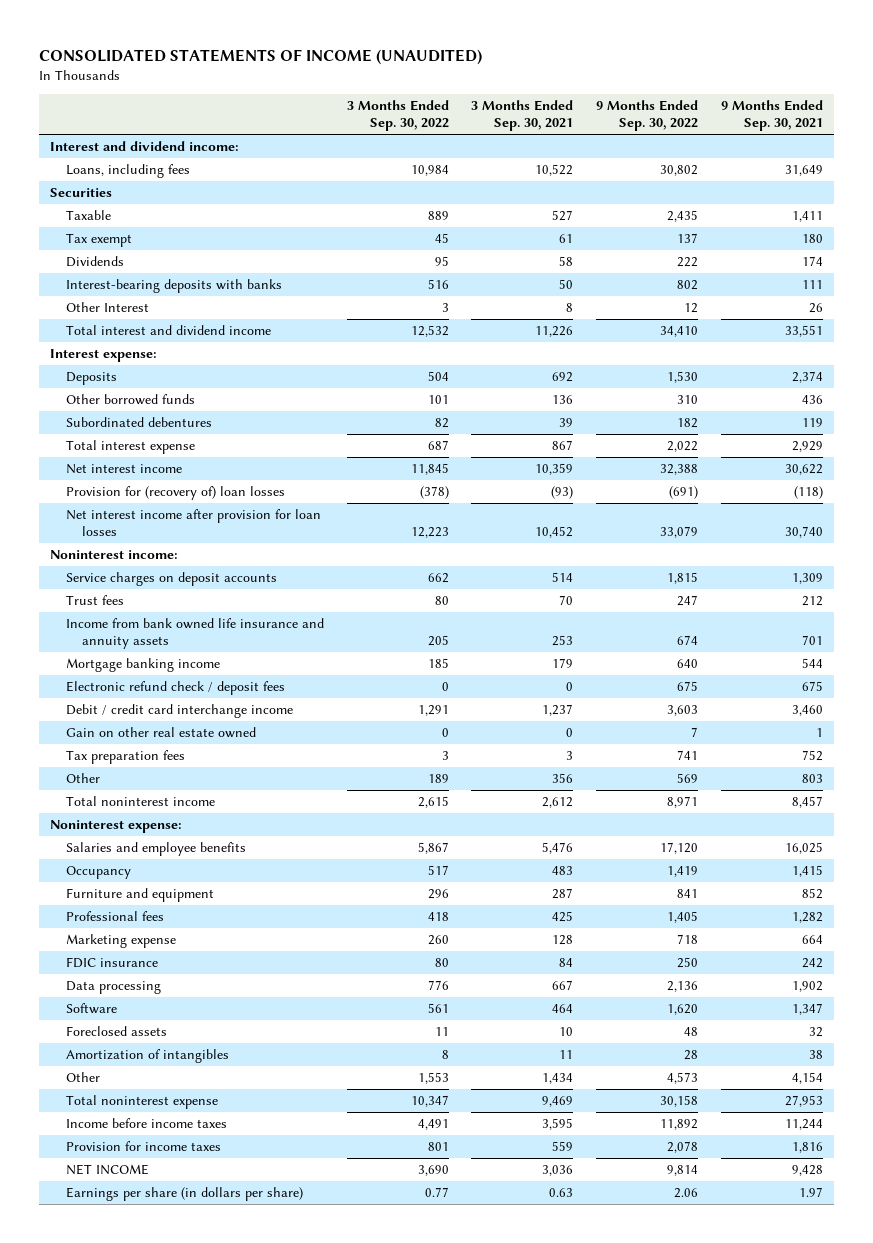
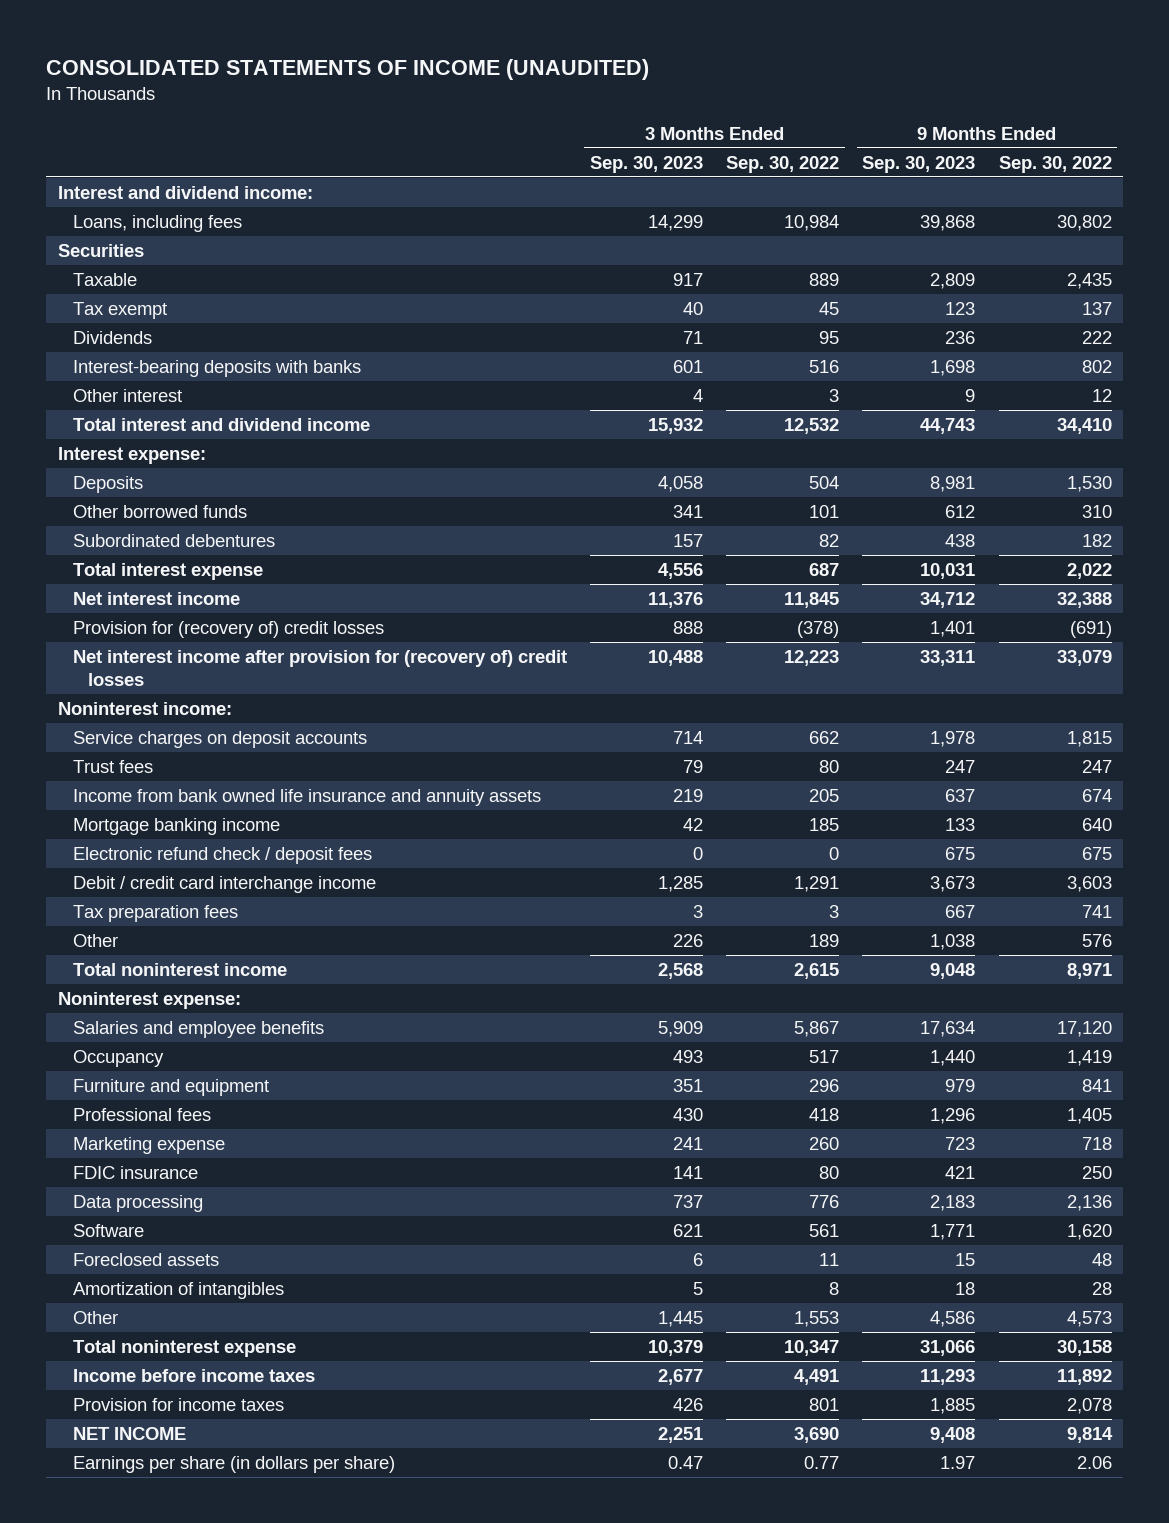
- | 3 Months Ended Sep. 30, 2022 | 3 Months Ended Sep. 30, 2021 | 9 Months Ended Sep. 30, 2022 | 9 Months Ended Sep. 30, 2021
+ | 3 Months Ended Sep. 30, 2023 | 3 Months Ended Sep. 30, 2022 | 9 Months Ended Sep. 30, 2023 | 9 Months Ended Sep. 30, 2022
- Other Interest | 3 | 8 | 12 | 26
+ Other interest | 4 | 3 | 9 | 12
- Provision for (recovery of) loan losses | (378) | (93) | (691) | (118)
- Net interest income after provision for loan losses | 12,223 | 10,452 | 33,079 | 30,740
+ Provision for (recovery of) credit losses | 888 | (378) | 1,401 | (691)
+ Net interest income after provision for (recovery of) credit losses | 10,488 | 12,223 | 33,311 | 33,079
- Gain on other real estate owned | 0 | 0 | 7 | 1
- Other | 189 | 356 | 569 | 803
+ Other | 226 | 189 | 1,038 | 576

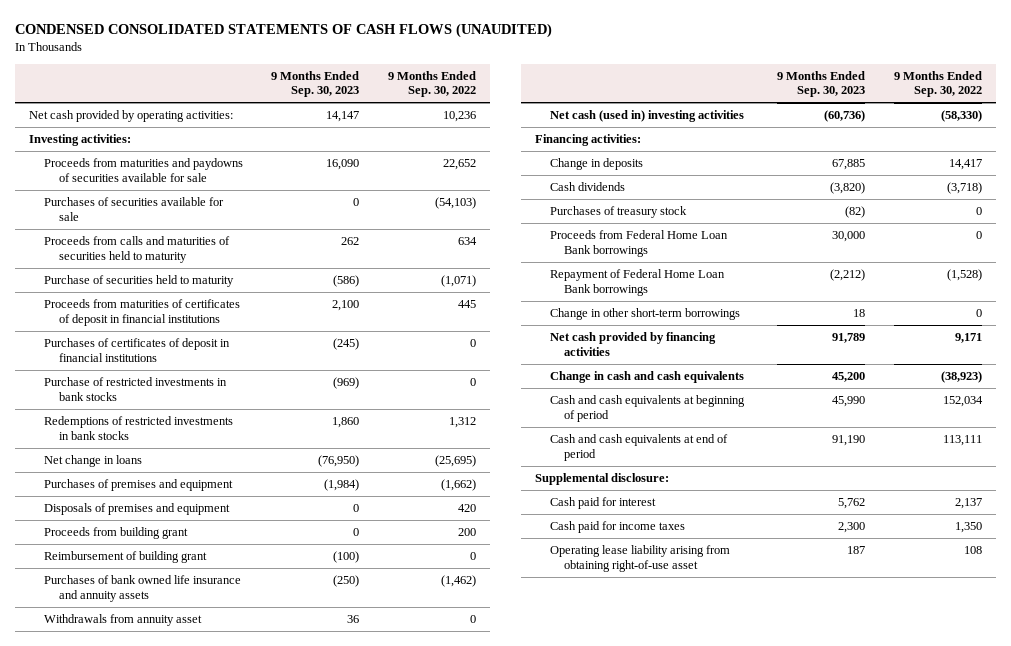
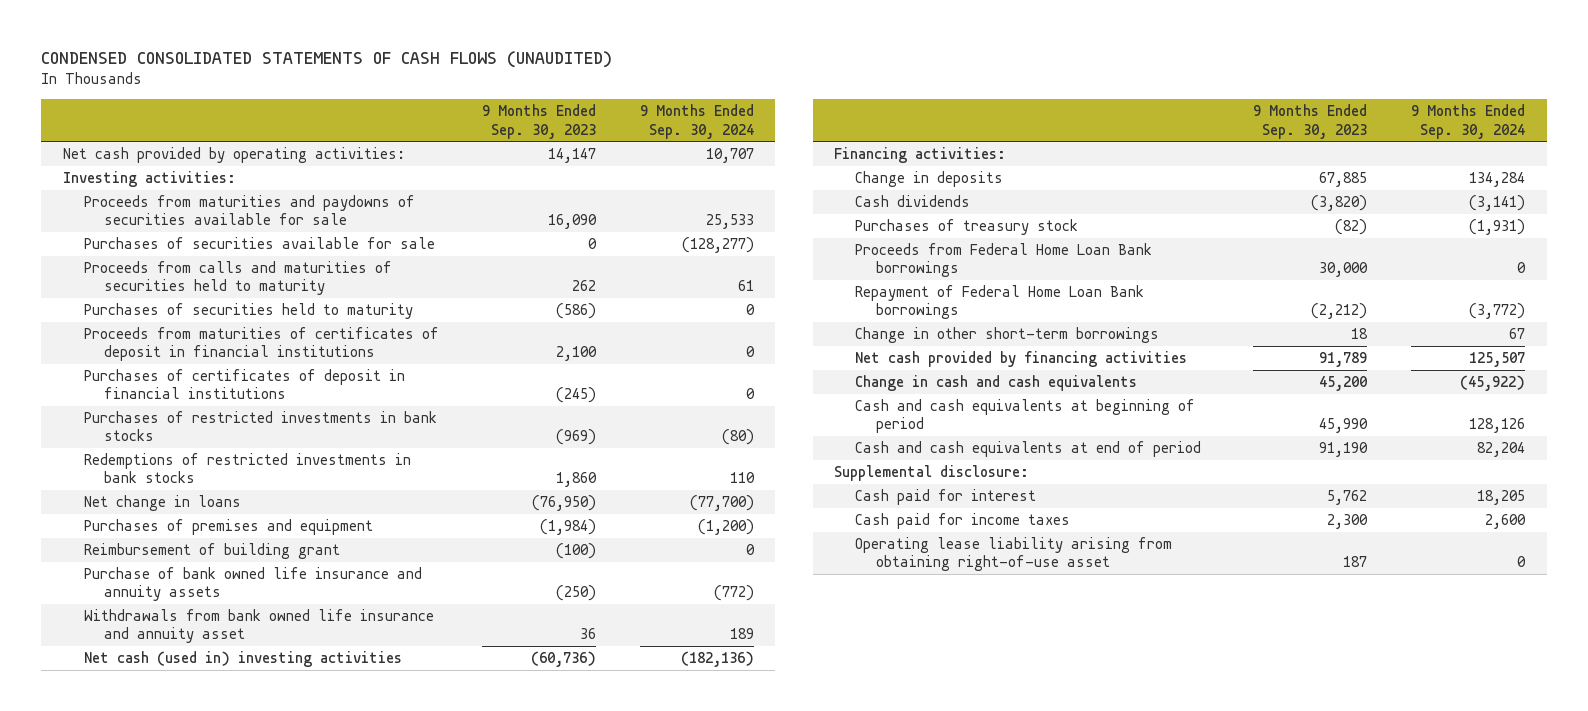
- | 9 Months Ended Sep. 30, 2023 | 9 Months Ended Sep. 30, 2022
+ | 9 Months Ended Sep. 30, 2023 | 9 Months Ended Sep. 30, 2024
- Purchase of securities held to maturity | (586) | (1,071)
+ Purchases of securities held to maturity | (586) | 0
- Purchase of restricted investments in bank stocks | (969) | 0
+ Purchases of restricted investments in bank stocks | (969) | (80)
- Disposals of premises and equipment | 0 | 420
- Proceeds from building grant | 0 | 200
- Purchases of bank owned life insurance and annuity assets | (250) | (1,462)
- Withdrawals from annuity asset | 36 | 0
+ Purchase of bank owned life insurance and annuity assets | (250) | (772)
+ Withdrawals from bank owned life insurance and annuity asset | 36 | 189

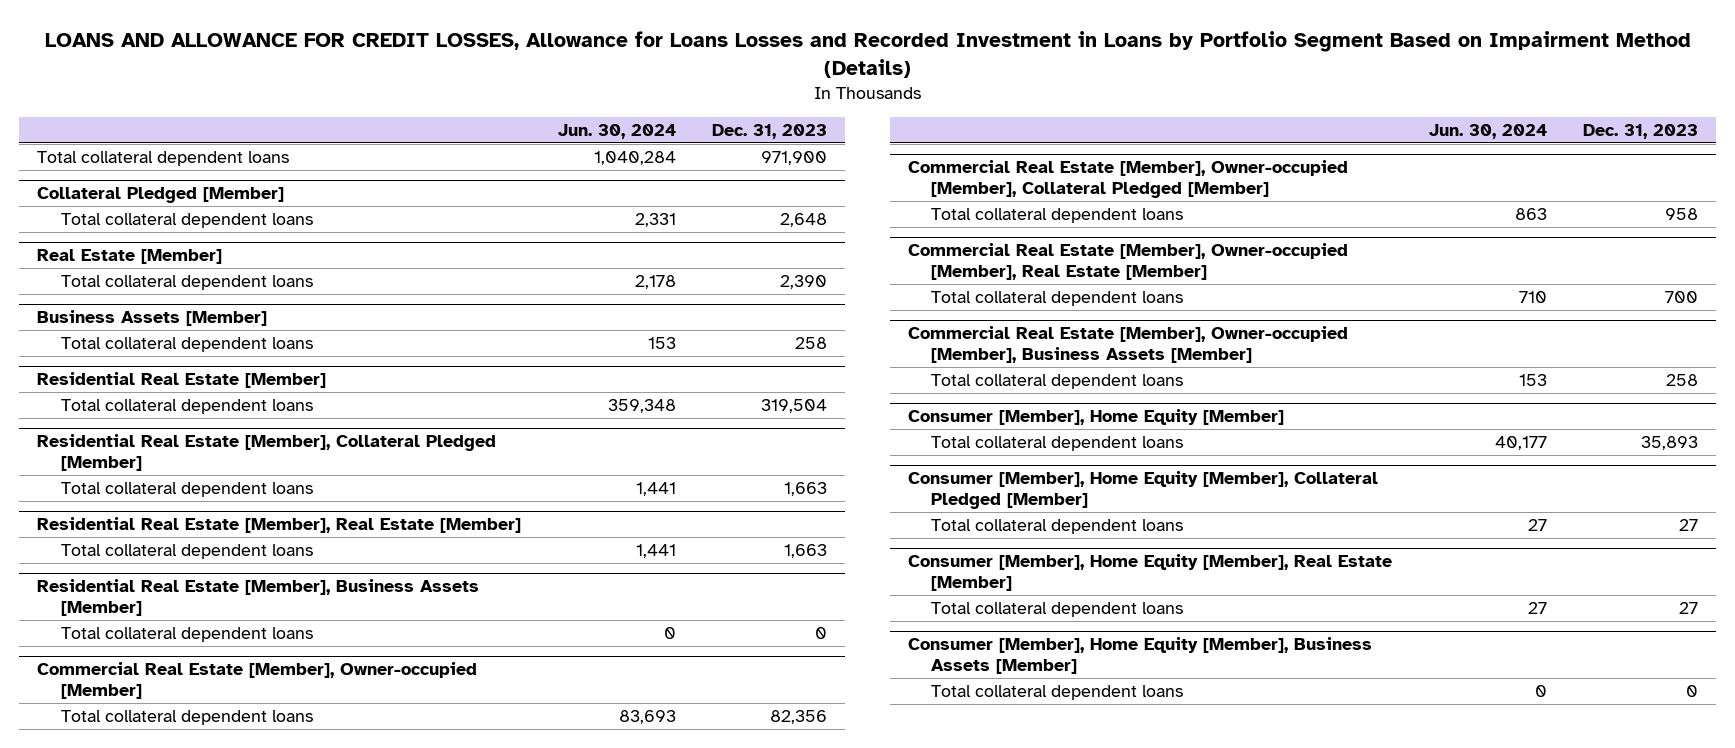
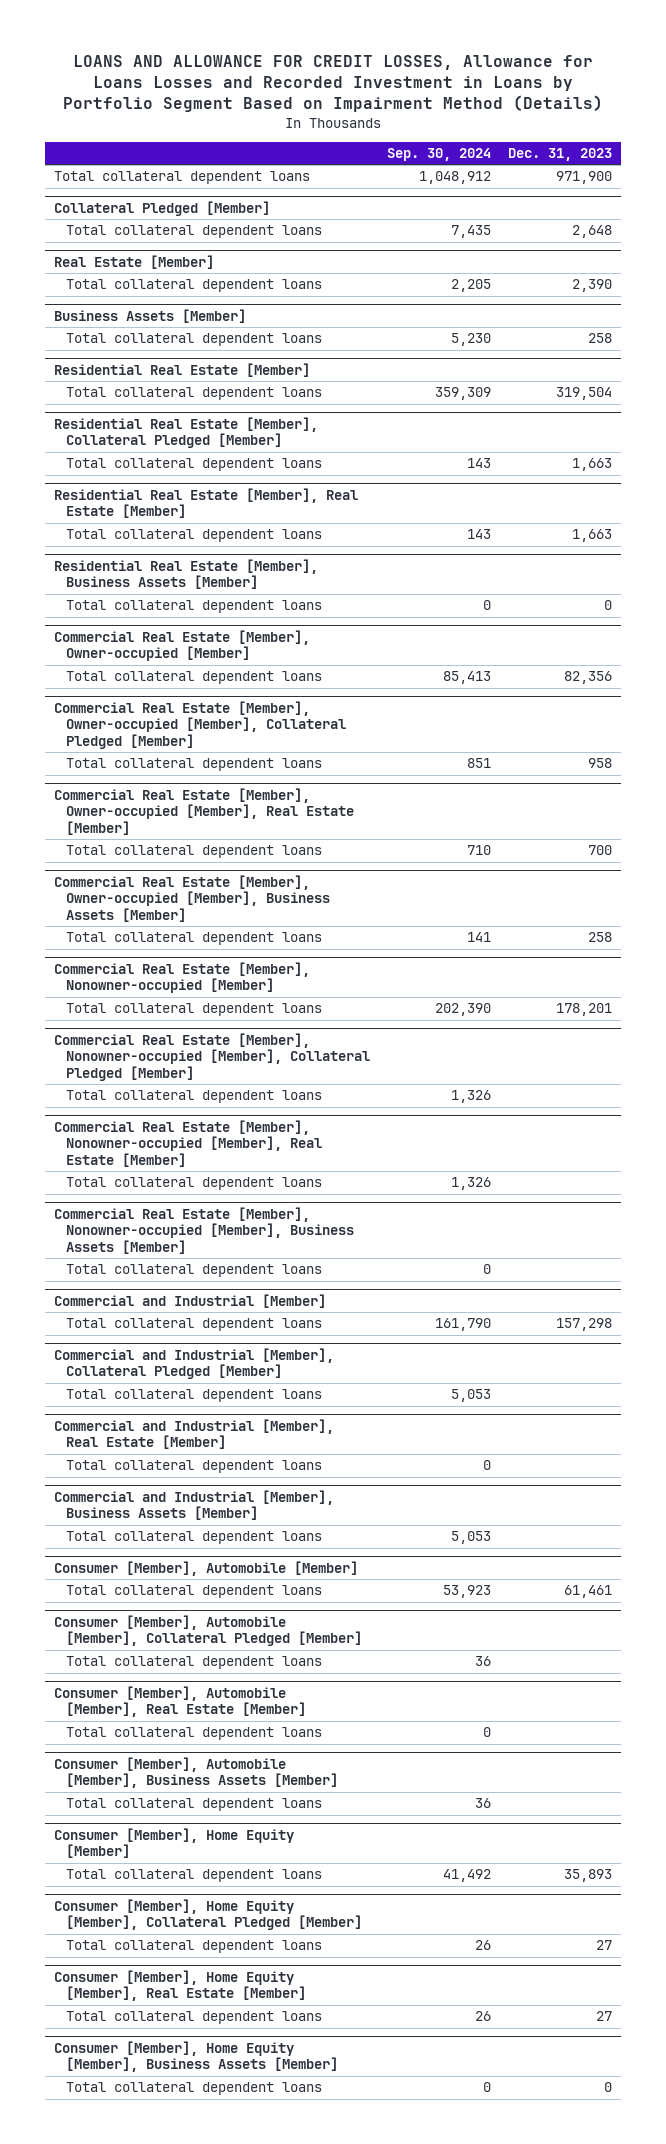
- | Jun. 30, 2024 | Dec. 31, 2023
+ | Sep. 30, 2024 | Dec. 31, 2023
+ Commercial Real Estate [Member], Nonowner-occupied [Member]
+ Total collateral dependent loans | 202,390 | 178,201
+ Commercial Real Estate [Member], Nonowner-occupied [Member], Collateral Pledged [Member]
+ Total collateral dependent loans | 1,326 |
+ Commercial Real Estate [Member], Nonowner-occupied [Member], Real Estate [Member]
+ Total collateral dependent loans | 1,326 |
+ Commercial Real Estate [Member], Nonowner-occupied [Member], Business Assets [Member]
+ Total collateral dependent loans | 0 |
+ Commercial and Industrial [Member]
+ Total collateral dependent loans | 161,790 | 157,298
+ Commercial and Industrial [Member], Collateral Pledged [Member]
+ Total collateral dependent loans | 5,053 |
+ Commercial and Industrial [Member], Real Estate [Member]
+ Total collateral dependent loans | 0 |
+ Commercial and Industrial [Member], Business Assets [Member]
+ Total collateral dependent loans | 5,053 |
+ Consumer [Member], Automobile [Member]
+ Total collateral dependent loans | 53,923 | 61,461
+ Consumer [Member], Automobile [Member], Collateral Pledged [Member]
+ Total collateral dependent loans | 36 |
+ Consumer [Member], Automobile [Member], Real Estate [Member]
+ Total collateral dependent loans | 0 |
+ Consumer [Member], Automobile [Member], Business Assets [Member]
+ Total collateral dependent loans | 36 |

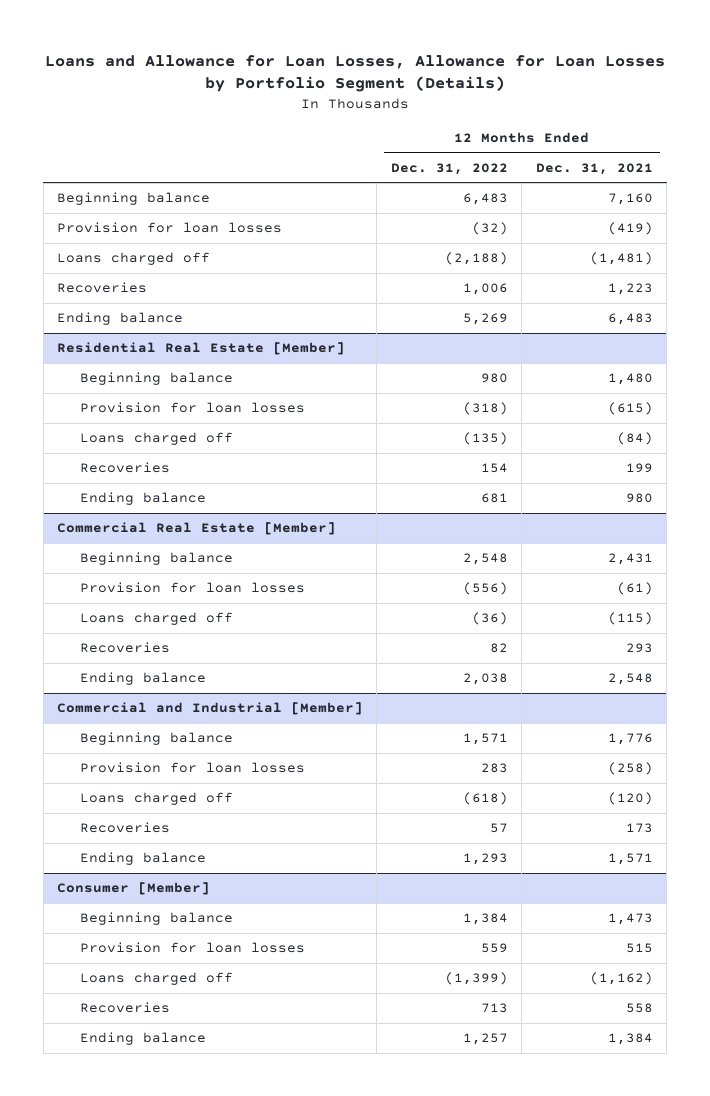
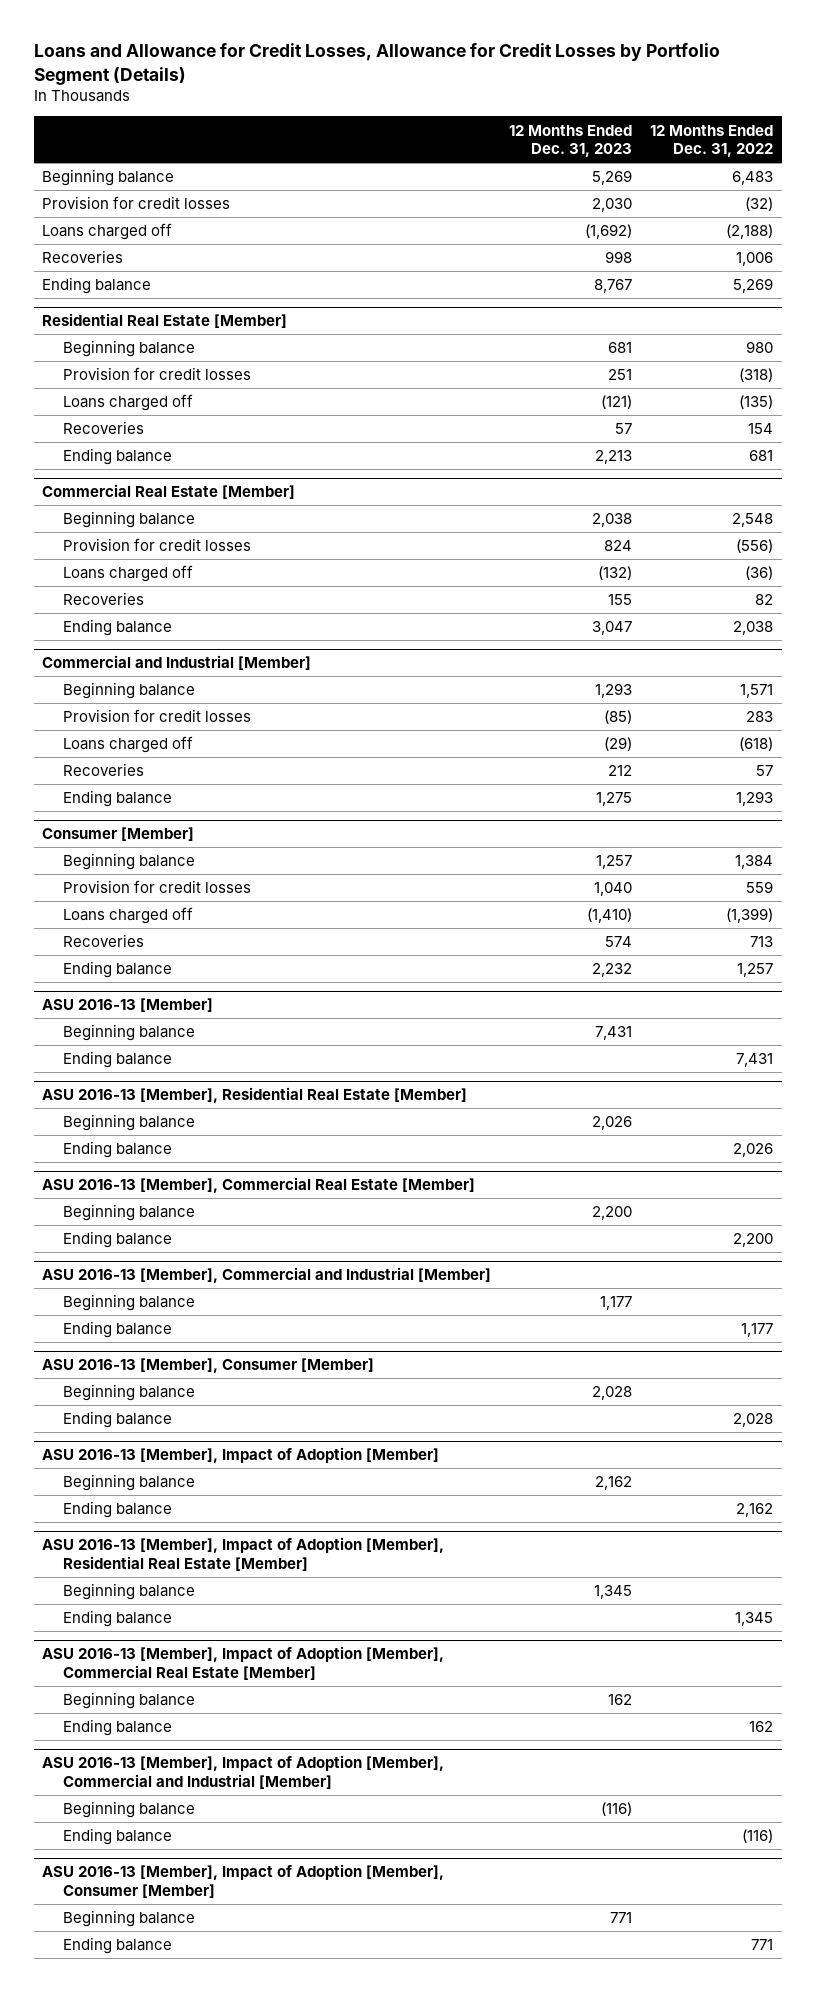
- Loans and Allowance for Loan Losses, Allowance for Loan Losses by Portfolio Segment (Details)
+ Loans and Allowance for Credit Losses, Allowance for Credit Losses by Portfolio Segment (Details)
- | 12 Months Ended Dec. 31, 2022 | 12 Months Ended Dec. 31, 2021
+ | 12 Months Ended Dec. 31, 2023 | 12 Months Ended Dec. 31, 2022
- Provision for loan losses | (32) | (419)
+ Provision for credit losses | 2,030 | (32)
@ Residential Real Estate [Member]
- Provision for loan losses | (318) | (615)
+ Provision for credit losses | 251 | (318)
@ Commercial Real Estate [Member]
- Provision for loan losses | (556) | (61)
+ Provision for credit losses | 824 | (556)
@ Commercial and Industrial [Member]
- Provision for loan losses | 283 | (258)
+ Provision for credit losses | (85) | 283
@ Consumer [Member]
- Provision for loan losses | 559 | 515
+ Provision for credit losses | 1,040 | 559
+ ASU 2016-13 [Member]
+ Beginning balance | 7,431 |
+ Ending balance | | 7,431
+ ASU 2016-13 [Member], Residential Real Estate [Member]
+ Beginning balance | 2,026 |
+ Ending balance | | 2,026
+ ASU 2016-13 [Member], Commercial Real Estate [Member]
+ Beginning balance | 2,200 |
+ Ending balance | | 2,200
+ ASU 2016-13 [Member], Commercial and Industrial [Member]
+ Beginning balance | 1,177 |
+ Ending balance | | 1,177
+ ASU 2016-13 [Member], Consumer [Member]
+ Beginning balance | 2,028 |
+ Ending balance | | 2,028
+ ASU 2016-13 [Member], Impact of Adoption [Member]
+ Beginning balance | 2,162 |
+ Ending balance | | 2,162
+ ASU 2016-13 [Member], Impact of Adoption [Member], Residential Real Estate [Member]
+ Beginning balance | 1,345 |
+ Ending balance | | 1,345
+ ASU 2016-13 [Member], Impact of Adoption [Member], Commercial Real Estate [Member]
+ Beginning balance | 162 |
+ Ending balance | | 162
+ ASU 2016-13 [Member], Impact of Adoption [Member], Commercial and Industrial [Member]
+ Beginning balance | (116) |
+ Ending balance | | (116)
+ ASU 2016-13 [Member], Impact of Adoption [Member], Consumer [Member]
+ Beginning balance | 771 |
+ Ending balance | | 771

